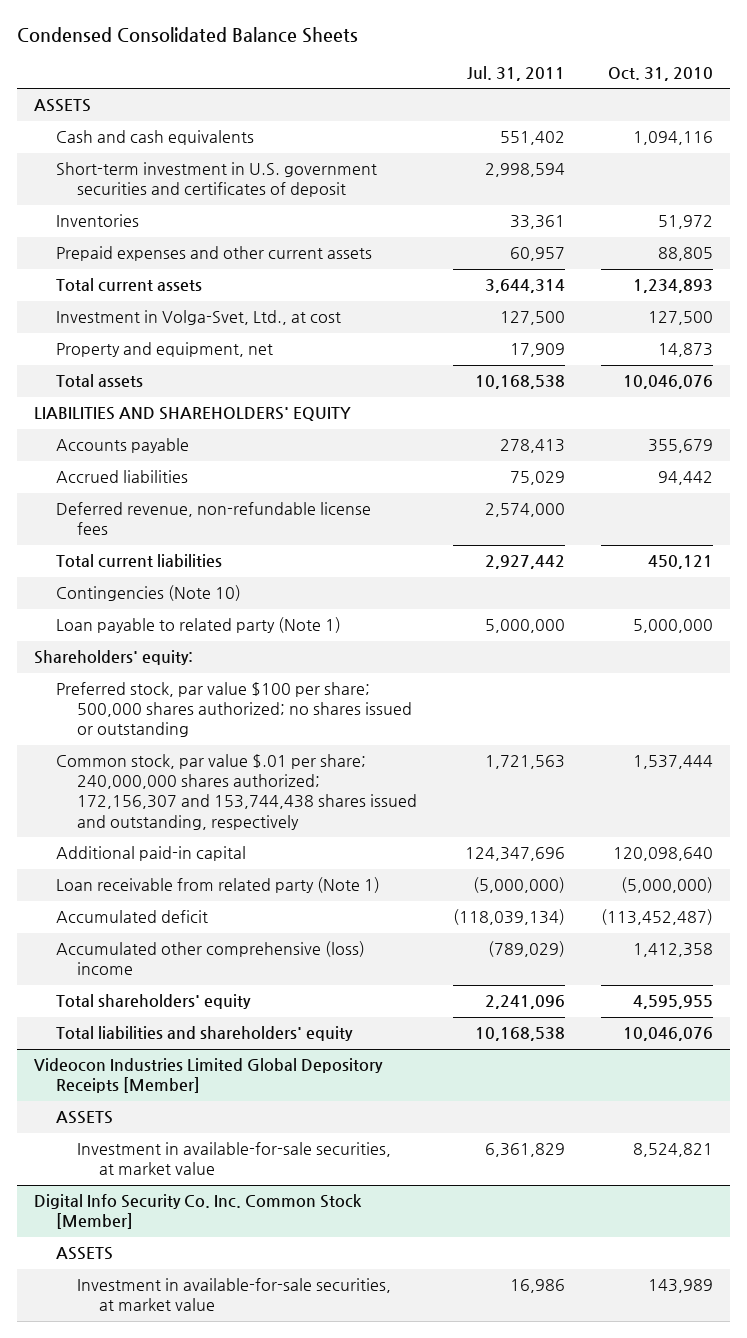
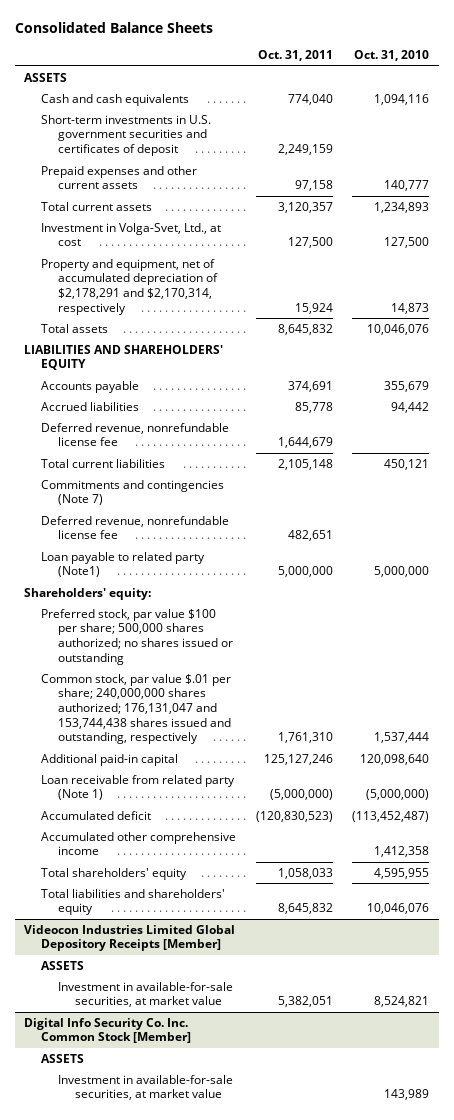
- Condensed Consolidated Balance Sheets
+ Consolidated Balance Sheets
- | Jul. 31, 2011 | Oct. 31, 2010
+ | Oct. 31, 2011 | Oct. 31, 2010
- Short-term investment in U.S. government securities and certificates of deposit | 2,998,594 |
- Inventories | 33,361 | 51,972
- Prepaid expenses and other current assets | 60,957 | 88,805
+ Short-term investments in U.S. government securities and certificates of deposit | 2,249,159 |
+ Prepaid expenses and other current assets | 97,158 | 140,777
- Property and equipment, net | 17,909 | 14,873
+ Property and equipment, net of accumulated depreciation of $2,178,291 and $2,170,314, respectively | 15,924 | 14,873
- Deferred revenue, non-refundable license fees | 2,574,000 |
+ Deferred revenue, nonrefundable license fee | 1,644,679 |
- Contingencies (Note 10)
- Loan payable to related party (Note 1) | 5,000,000 | 5,000,000
+ Commitments and contingencies (Note 7)
+ Deferred revenue, nonrefundable license fee | 482,651 |
+ Loan payable to related party (Note1) | 5,000,000 | 5,000,000
- Common stock, par value $.01 per share; 240,000,000 shares authorized; 172,156,307 and 153,744,438 shares issued and outstanding, respectively | 1,721,563 | 1,537,444
+ Common stock, par value $.01 per share; 240,000,000 shares authorized; 176,131,047 and 153,744,438 shares issued and outstanding, respectively | 1,761,310 | 1,537,444
- Accumulated other comprehensive (loss) income | (789,029) | 1,412,358
+ Accumulated other comprehensive income | | 1,412,358

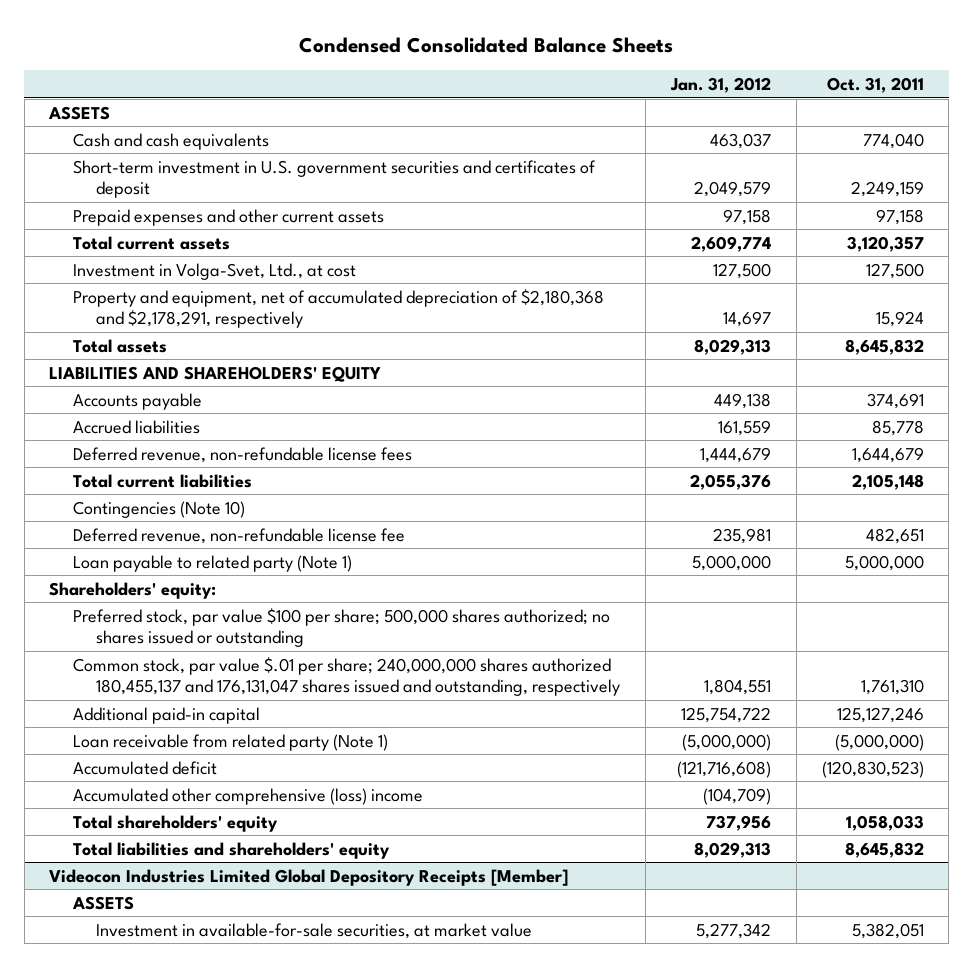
- Consolidated Balance Sheets
+ Condensed Consolidated Balance Sheets
- | Oct. 31, 2011 | Oct. 31, 2010
+ | Jan. 31, 2012 | Oct. 31, 2011
- Short-term investments in U.S. government securities and certificates of deposit | 2,249,159 |
+ Short-term investment in U.S. government securities and certificates of deposit | 2,049,579 | 2,249,159
- Property and equipment, net of accumulated depreciation of $2,178,291 and $2,170,314, respectively | 15,924 | 14,873
+ Property and equipment, net of accumulated depreciation of $2,180,368 and $2,178,291, respectively | 14,697 | 15,924
- Deferred revenue, nonrefundable license fee | 1,644,679 |
+ Deferred revenue, non-refundable license fees | 1,444,679 | 1,644,679
- Commitments and contingencies (Note 7)
- Deferred revenue, nonrefundable license fee | 482,651 |
- Loan payable to related party (Note1) | 5,000,000 | 5,000,000
+ Contingencies (Note 10)
+ Deferred revenue, non-refundable license fee | 235,981 | 482,651
+ Loan payable to related party (Note 1) | 5,000,000 | 5,000,000
- Common stock, par value $.01 per share; 240,000,000 shares authorized; 176,131,047 and 153,744,438 shares issued and outstanding, respectively | 1,761,310 | 1,537,444
+ Common stock, par value $.01 per share; 240,000,000 shares authorized 180,455,137 and 176,131,047 shares issued and outstanding, respectively | 1,804,551 | 1,761,310
- Accumulated other comprehensive income | | 1,412,358
+ Accumulated other comprehensive (loss) income | (104,709) |
- Digital Info Security Co. Inc. Common Stock [Member]
- ASSETS
- Investment in available-for-sale securities, at market value | | 143,989

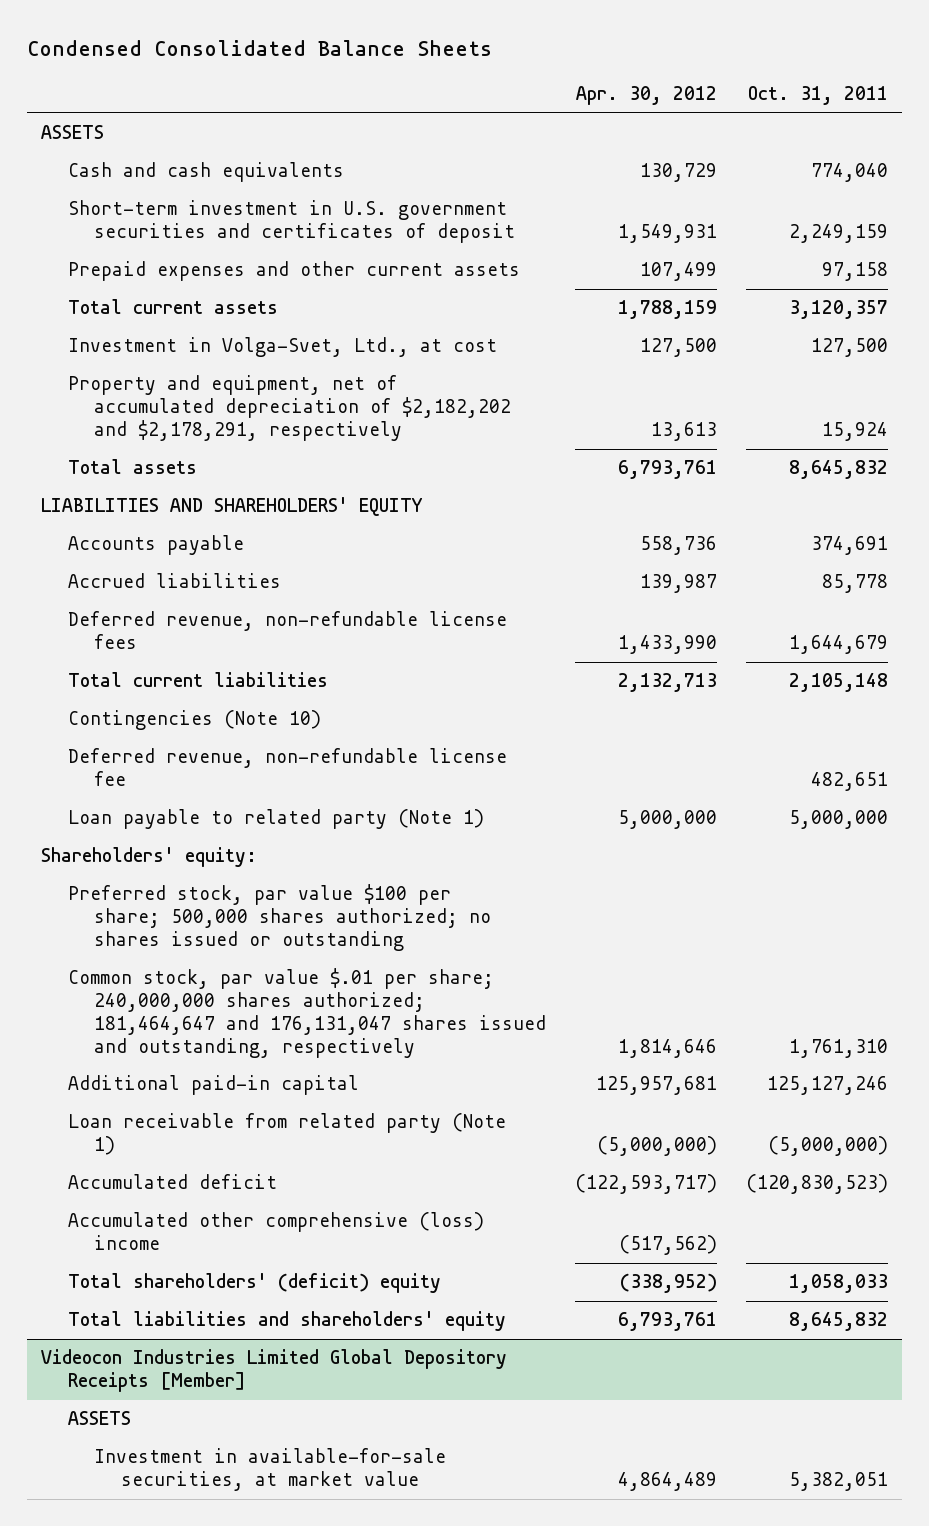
- | Jan. 31, 2012 | Oct. 31, 2011
+ | Apr. 30, 2012 | Oct. 31, 2011
- Property and equipment, net of accumulated depreciation of $2,180,368 and $2,178,291, respectively | 14,697 | 15,924
+ Property and equipment, net of accumulated depreciation of $2,182,202 and $2,178,291, respectively | 13,613 | 15,924
- Common stock, par value $.01 per share; 240,000,000 shares authorized 180,455,137 and 176,131,047 shares issued and outstanding, respectively | 1,804,551 | 1,761,310
+ Common stock, par value $.01 per share; 240,000,000 shares authorized; 181,464,647 and 176,131,047 shares issued and outstanding, respectively | 1,814,646 | 1,761,310
- Total shareholders' equity | 737,956 | 1,058,033
+ Total shareholders' (deficit) equity | (338,952) | 1,058,033

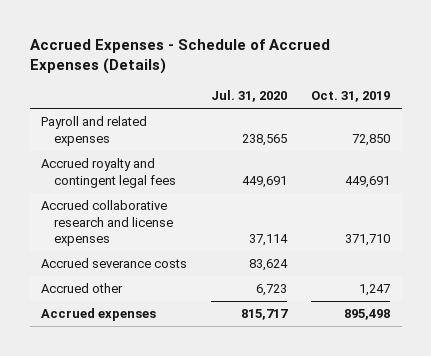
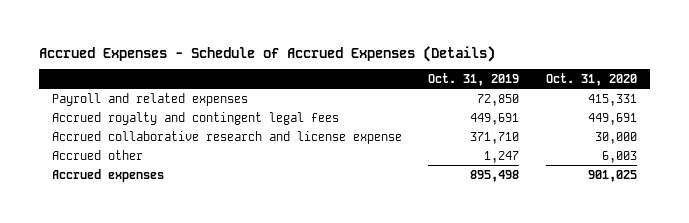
- | Jul. 31, 2020 | Oct. 31, 2019
+ | Oct. 31, 2019 | Oct. 31, 2020
- Accrued collaborative research and license expenses | 37,114 | 371,710
- Accrued severance costs | 83,624 |
+ Accrued collaborative research and license expense | 371,710 | 30,000

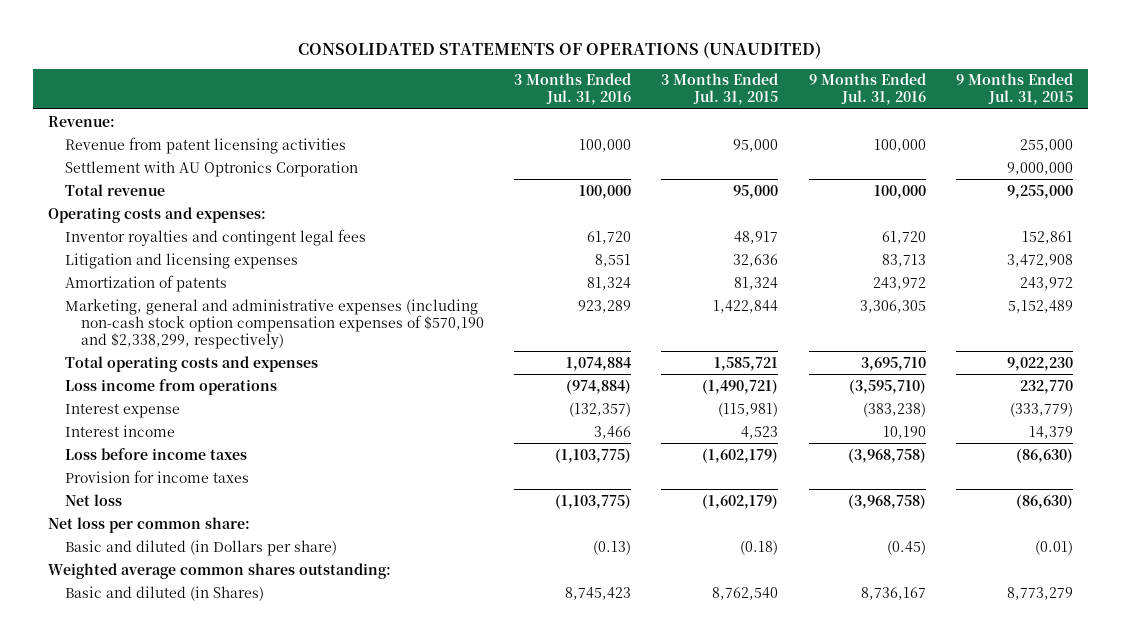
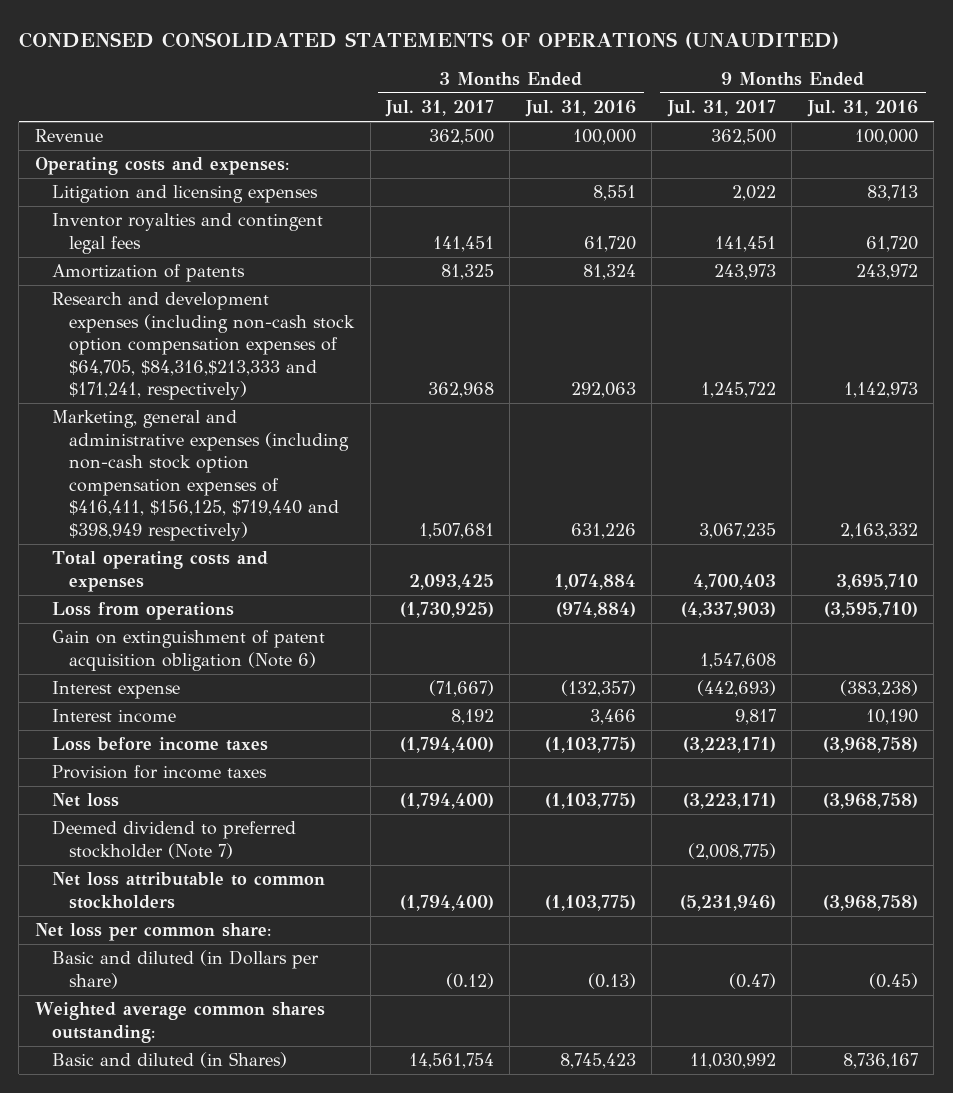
- CONSOLIDATED STATEMENTS OF OPERATIONS (UNAUDITED)
+ CONDENSED CONSOLIDATED STATEMENTS OF OPERATIONS (UNAUDITED)
- | 3 Months Ended Jul. 31, 2016 | 3 Months Ended Jul. 31, 2015 | 9 Months Ended Jul. 31, 2016 | 9 Months Ended Jul. 31, 2015
+ | 3 Months Ended Jul. 31, 2017 | 3 Months Ended Jul. 31, 2016 | 9 Months Ended Jul. 31, 2017 | 9 Months Ended Jul. 31, 2016
- Revenue:
- Revenue from patent licensing activities | 100,000 | 95,000 | 100,000 | 255,000
- Settlement with AU Optronics Corporation | | | | 9,000,000
- Total revenue | 100,000 | 95,000 | 100,000 | 9,255,000
+ Revenue | 362,500 | 100,000 | 362,500 | 100,000
moved down: Inventor royalties and contingent legal fees | 141,451 | 61,720 | 141,451 | 61,720
- Marketing, general and administrative expenses (including non-cash stock option compensation expenses of $570,190 and $2,338,299, respectively) | 923,289 | 1,422,844 | 3,306,305 | 5,152,489
+ Research and development expenses (including non-cash stock option compensation expenses of $64,705, $84,316,$213,333 and $171,241, respectively) | 362,968 | 292,063 | 1,245,722 | 1,142,973
+ Marketing, general and administrative expenses (including non-cash stock option compensation expenses of $416,411, $156,125, $719,440 and $398,949 respectively) | 1,507,681 | 631,226 | 3,067,235 | 2,163,332
- Loss income from operations | (974,884) | (1,490,721) | (3,595,710) | 232,770
+ Loss from operations | (1,730,925) | (974,884) | (4,337,903) | (3,595,710)
+ Gain on extinguishment of patent acquisition obligation (Note 6) | | | 1,547,608 |
+ Deemed dividend to preferred stockholder (Note 7) | | | (2,008,775) |
+ Net loss attributable to common stockholders | (1,794,400) | (1,103,775) | (5,231,946) | (3,968,758)

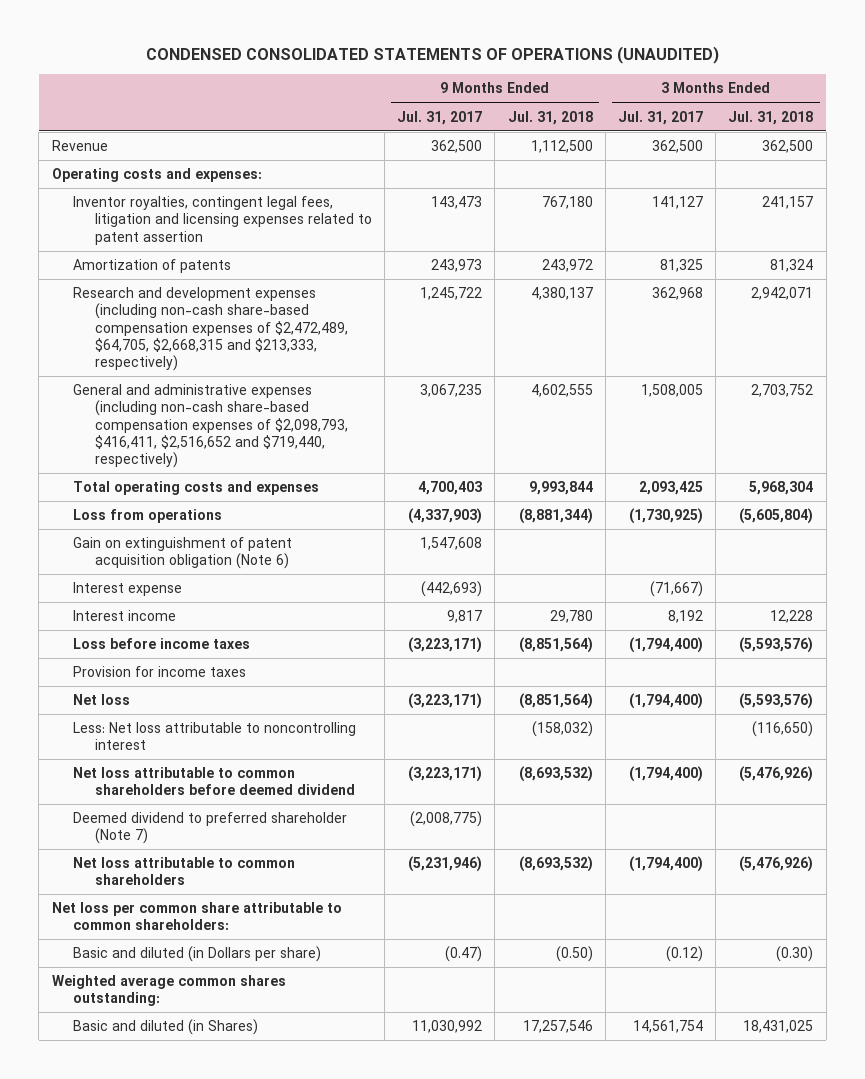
- | 3 Months Ended Jul. 31, 2017 | 3 Months Ended Jul. 31, 2016 | 9 Months Ended Jul. 31, 2017 | 9 Months Ended Jul. 31, 2016
+ | 9 Months Ended Jul. 31, 2017 | 9 Months Ended Jul. 31, 2018 | 3 Months Ended Jul. 31, 2017 | 3 Months Ended Jul. 31, 2018
- Litigation and licensing expenses | | 8,551 | 2,022 | 83,713
- Inventor royalties and contingent legal fees | 141,451 | 61,720 | 141,451 | 61,720
+ Inventor royalties, contingent legal fees, litigation and licensing expenses related to patent assertion | 143,473 | 767,180 | 141,127 | 241,157
- Research and development expenses (including non-cash stock option compensation expenses of $64,705, $84,316,$213,333 and $171,241, respectively) | 362,968 | 292,063 | 1,245,722 | 1,142,973
- Marketing, general and administrative expenses (including non-cash stock option compensation expenses of $416,411, $156,125, $719,440 and $398,949 respectively) | 1,507,681 | 631,226 | 3,067,235 | 2,163,332
+ Research and development expenses (including non-cash share-based compensation expenses of $2,472,489, $64,705, $2,668,315 and $213,333, respectively) | 1,245,722 | 4,380,137 | 362,968 | 2,942,071
+ General and administrative expenses (including non-cash share-based compensation expenses of $2,098,793, $416,411, $2,516,652 and $719,440, respectively) | 3,067,235 | 4,602,555 | 1,508,005 | 2,703,752
- Deemed dividend to preferred stockholder (Note 7) | | | (2,008,775) |
- Net loss attributable to common stockholders | (1,794,400) | (1,103,775) | (5,231,946) | (3,968,758)
- Net loss per common share:
+ Less: Net loss attributable to noncontrolling interest | | (158,032) | | (116,650)
+ Net loss attributable to common shareholders before deemed dividend | (3,223,171) | (8,693,532) | (1,794,400) | (5,476,926)
+ Deemed dividend to preferred shareholder (Note 7) | (2,008,775) | | |
+ Net loss attributable to common shareholders | (5,231,946) | (8,693,532) | (1,794,400) | (5,476,926)
+ Net loss per common share attributable to common shareholders:

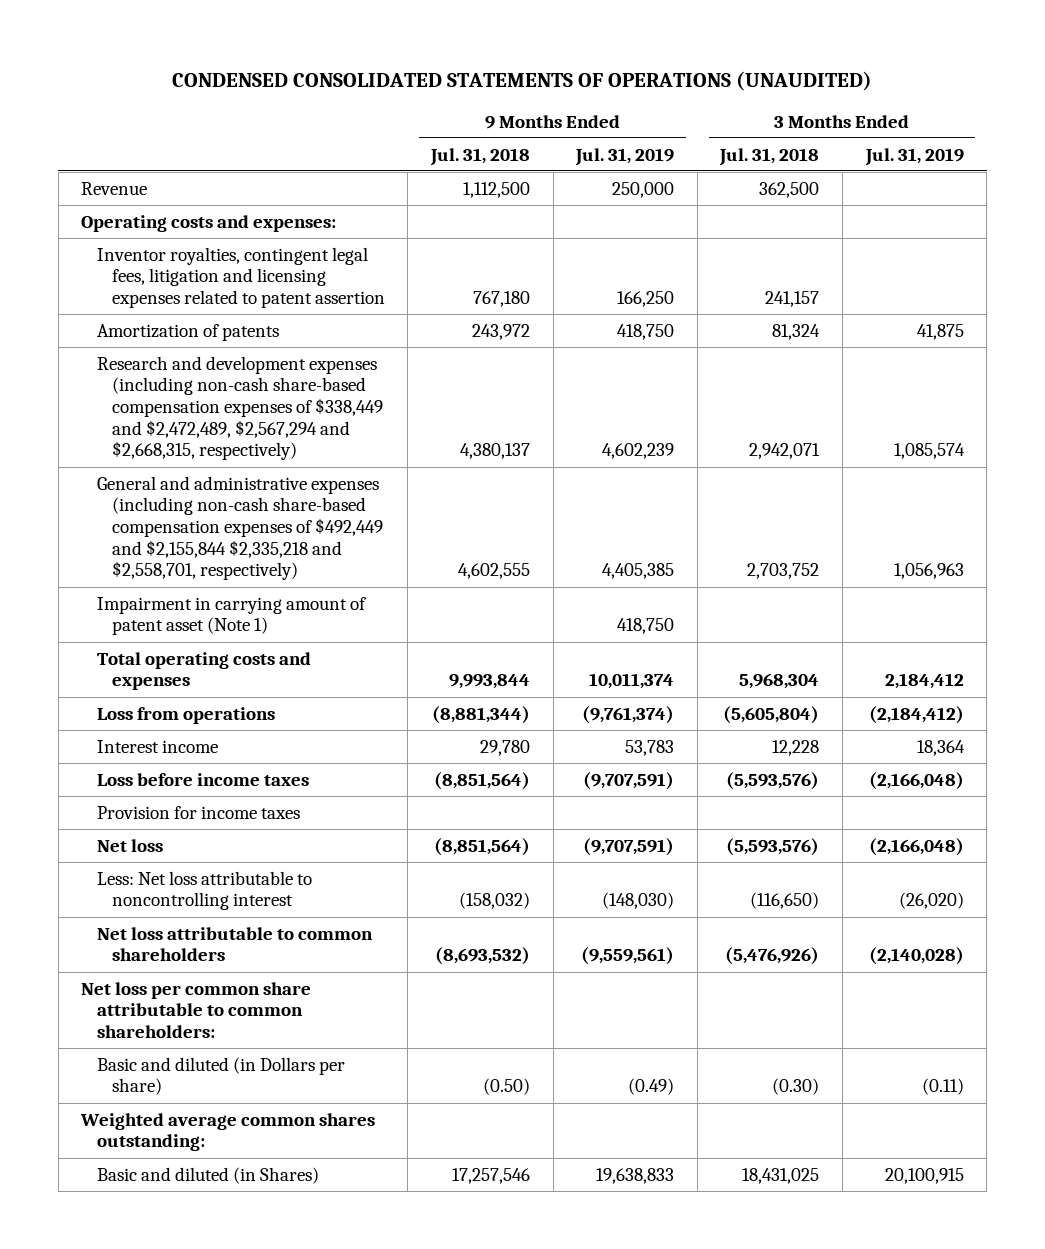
- | 9 Months Ended Jul. 31, 2017 | 9 Months Ended Jul. 31, 2018 | 3 Months Ended Jul. 31, 2017 | 3 Months Ended Jul. 31, 2018
+ | 9 Months Ended Jul. 31, 2018 | 9 Months Ended Jul. 31, 2019 | 3 Months Ended Jul. 31, 2018 | 3 Months Ended Jul. 31, 2019
- Research and development expenses (including non-cash share-based compensation expenses of $2,472,489, $64,705, $2,668,315 and $213,333, respectively) | 1,245,722 | 4,380,137 | 362,968 | 2,942,071
- General and administrative expenses (including non-cash share-based compensation expenses of $2,098,793, $416,411, $2,516,652 and $719,440, respectively) | 3,067,235 | 4,602,555 | 1,508,005 | 2,703,752
+ Research and development expenses (including non-cash share-based compensation expenses of $338,449 and $2,472,489, $2,567,294 and $2,668,315, respectively) | 4,380,137 | 4,602,239 | 2,942,071 | 1,085,574
+ General and administrative expenses (including non-cash share-based compensation expenses of $492,449 and $2,155,844 $2,335,218 and $2,558,701, respectively) | 4,602,555 | 4,405,385 | 2,703,752 | 1,056,963
+ Impairment in carrying amount of patent asset (Note 1) | | 418,750 | |
- Gain on extinguishment of patent acquisition obligation (Note 6) | 1,547,608 | | |
- Interest expense | (442,693) | | (71,667) |
- Net loss attributable to common shareholders before deemed dividend | (3,223,171) | (8,693,532) | (1,794,400) | (5,476,926)
- Deemed dividend to preferred shareholder (Note 7) | (2,008,775) | | |

